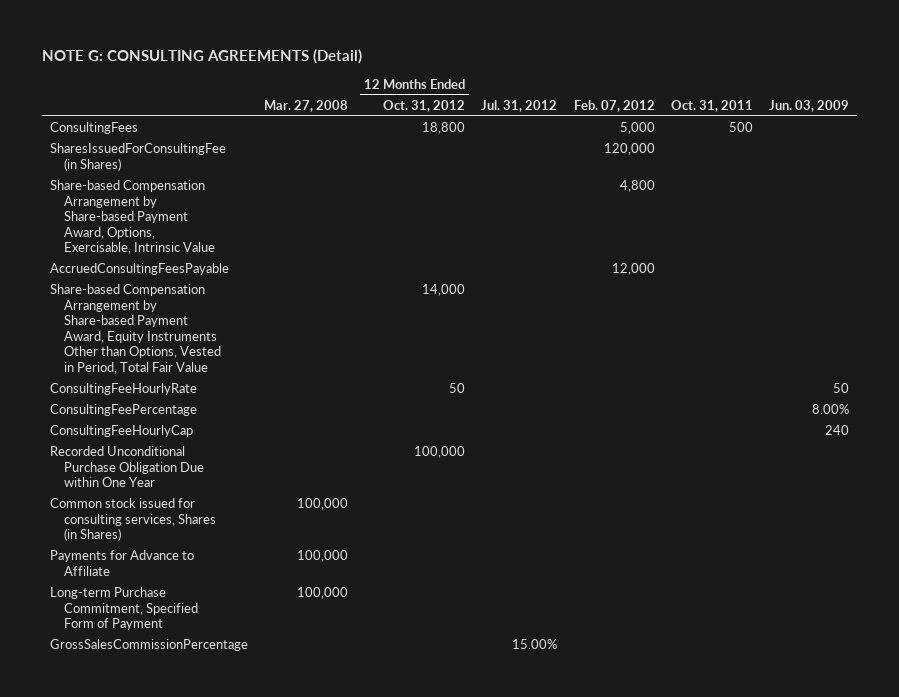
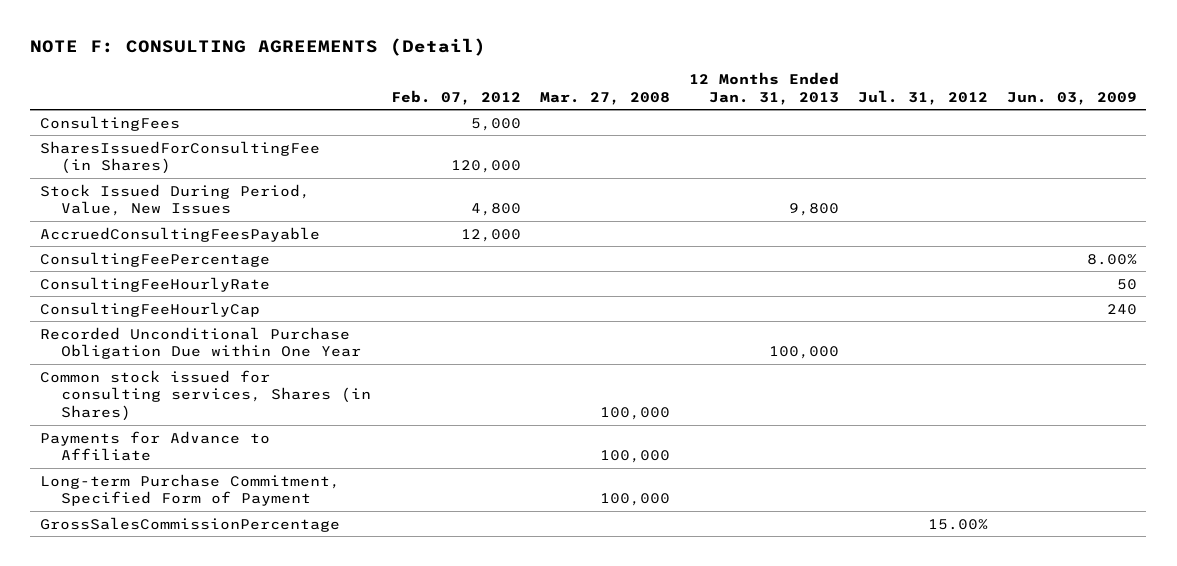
- NOTE G: CONSULTING AGREEMENTS (Detail)
+ NOTE F: CONSULTING AGREEMENTS (Detail)
- | Mar. 27, 2008 | 12 Months Ended Oct. 31, 2012 | Jul. 31, 2012 | Feb. 07, 2012 | Oct. 31, 2011 | Jun. 03, 2009
+ | Feb. 07, 2012 | Mar. 27, 2008 | 12 Months Ended Jan. 31, 2013 | Jul. 31, 2012 | Jun. 03, 2009
- Share-based Compensation Arrangement by Share-based Payment Award, Options, Exercisable, Intrinsic Value | | | | 4,800 | |
+ Stock Issued During Period, Value, New Issues | 4,800 | | 9,800 | |
- Share-based Compensation Arrangement by Share-based Payment Award, Equity Instruments Other than Options, Vested in Period, Total Fair Value | | 14,000 | | | |
moved down: ConsultingFeeHourlyRate | | | | | 50

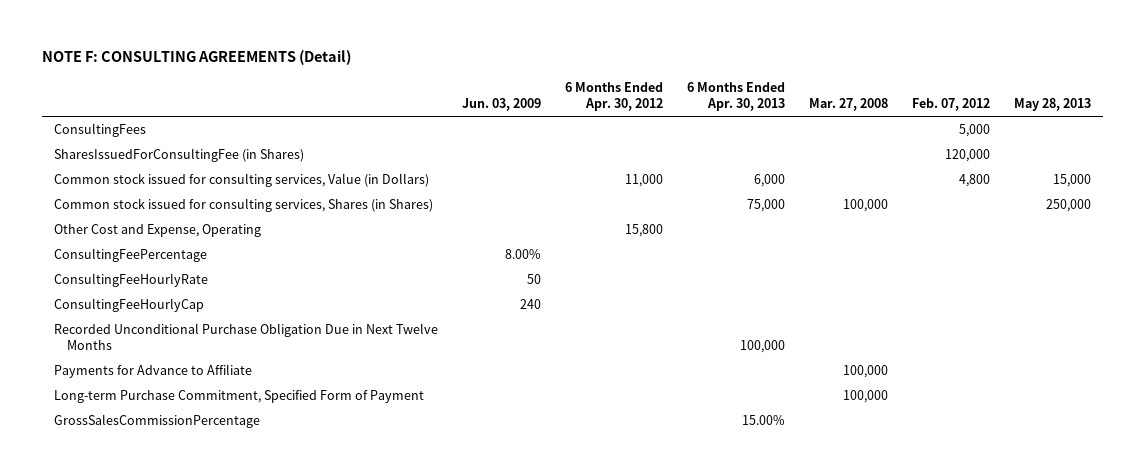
- | Feb. 07, 2012 | Mar. 27, 2008 | 12 Months Ended Jan. 31, 2013 | Jul. 31, 2012 | Jun. 03, 2009
+ | Jun. 03, 2009 | 6 Months Ended Apr. 30, 2012 | 6 Months Ended Apr. 30, 2013 | Mar. 27, 2008 | Feb. 07, 2012 | May 28, 2013
- Stock Issued During Period, Value, New Issues | 4,800 | | 9,800 | |
- AccruedConsultingFeesPayable | 12,000 | | | |
+ Common stock issued for consulting services, Value (in Dollars) | | 11,000 | 6,000 | | 4,800 | 15,000
moved up: Common stock issued for consulting services, Shares (in Shares) | | | 75,000 | 100,000 | | 250,000
+ Other Cost and Expense, Operating | | 15,800 | | | |
- Recorded Unconditional Purchase Obligation Due within One Year | | | 100,000 | |
+ Recorded Unconditional Purchase Obligation Due in Next Twelve Months | | | 100,000 | | |

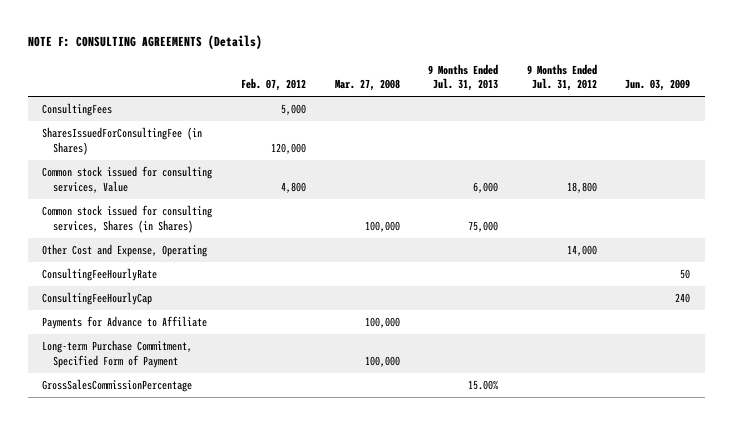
- NOTE F: CONSULTING AGREEMENTS (Detail)
+ NOTE F: CONSULTING AGREEMENTS (Details)
- | Jun. 03, 2009 | 6 Months Ended Apr. 30, 2012 | 6 Months Ended Apr. 30, 2013 | Mar. 27, 2008 | Feb. 07, 2012 | May 28, 2013
+ | Feb. 07, 2012 | Mar. 27, 2008 | 9 Months Ended Jul. 31, 2013 | 9 Months Ended Jul. 31, 2012 | Jun. 03, 2009
- Common stock issued for consulting services, Value (in Dollars) | | 11,000 | 6,000 | | 4,800 | 15,000
+ Common stock issued for consulting services, Value | 4,800 | | 6,000 | 18,800 |
- ConsultingFeePercentage | 8.00% | | | | |
- Recorded Unconditional Purchase Obligation Due in Next Twelve Months | | | 100,000 | | |

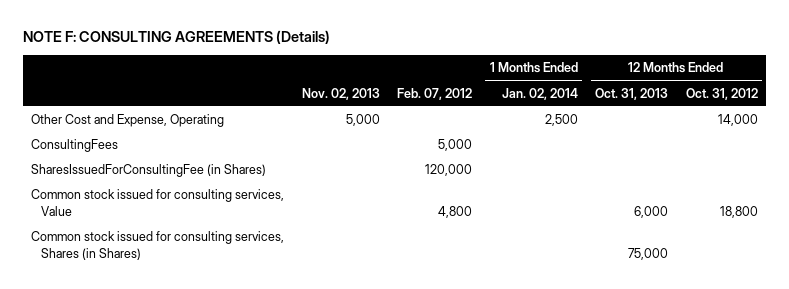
- | Feb. 07, 2012 | Mar. 27, 2008 | 9 Months Ended Jul. 31, 2013 | 9 Months Ended Jul. 31, 2012 | Jun. 03, 2009
+ | Nov. 02, 2013 | Feb. 07, 2012 | 1 Months Ended Jan. 02, 2014 | 12 Months Ended Oct. 31, 2013 | 12 Months Ended Oct. 31, 2012
moved up: Other Cost and Expense, Operating | 5,000 | | 2,500 | | 14,000
- ConsultingFeeHourlyRate | | | | | 50
- ConsultingFeeHourlyCap | | | | | 240
- Payments for Advance to Affiliate | | 100,000 | | |
- Long-term Purchase Commitment, Specified Form of Payment | | 100,000 | | |
- GrossSalesCommissionPercentage | | | 15.00% | |

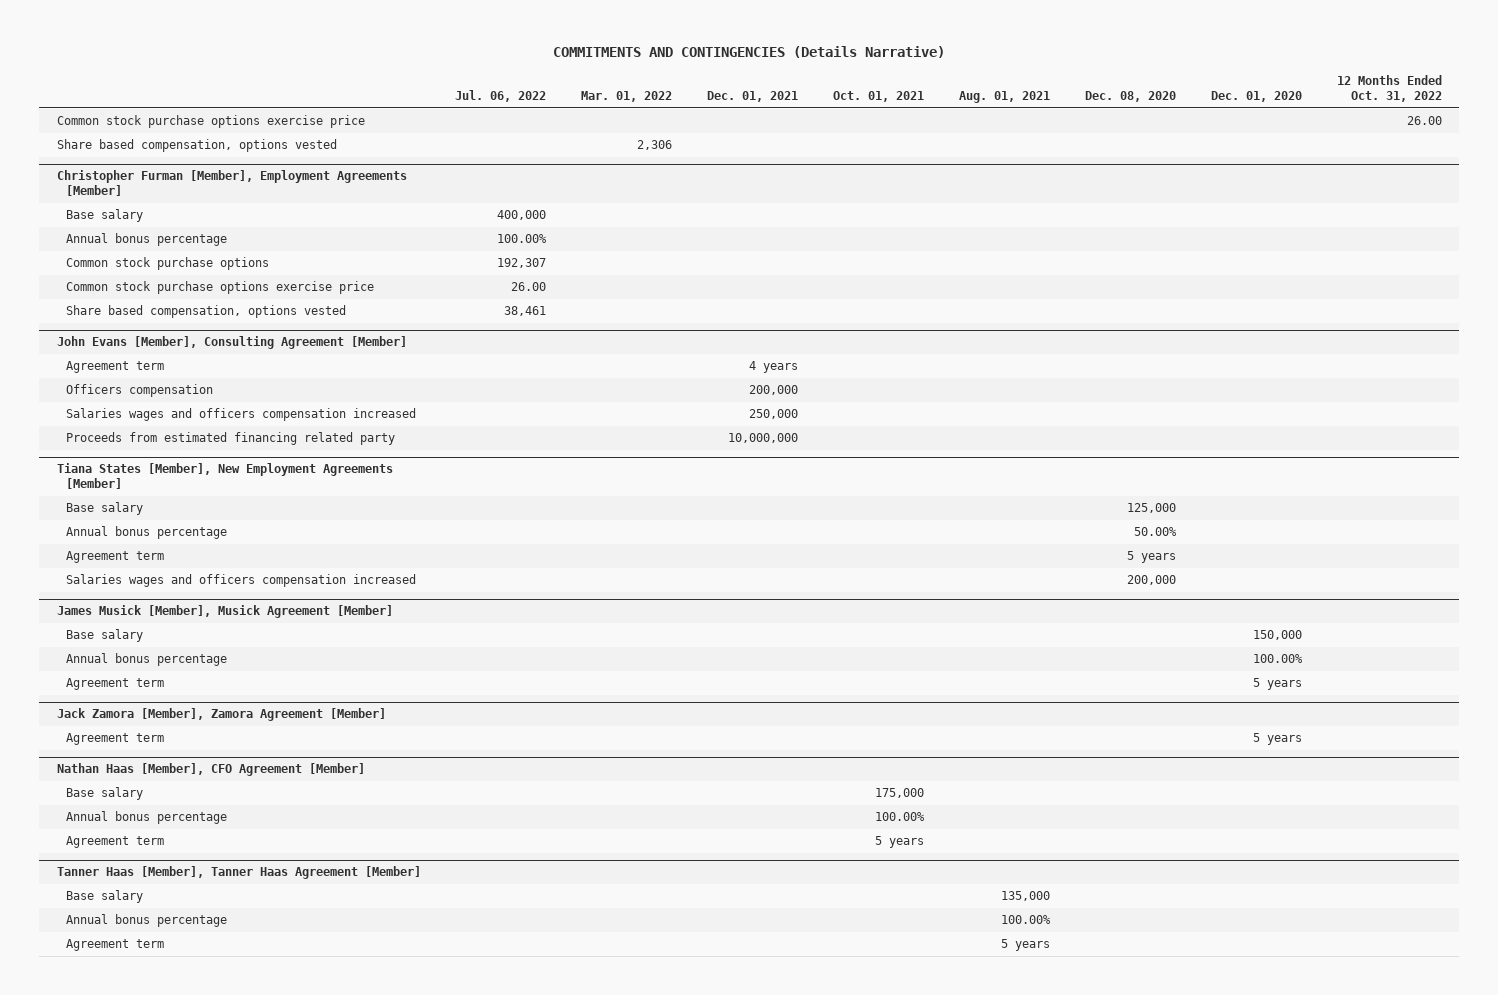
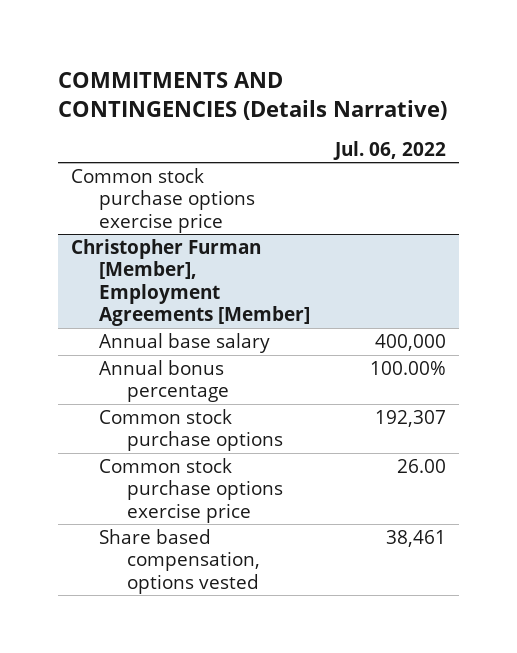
- | Jul. 06, 2022 | Mar. 01, 2022 | Dec. 01, 2021 | Oct. 01, 2021 | Aug. 01, 2021 | Dec. 08, 2020 | Dec. 01, 2020 | 12 Months Ended Oct. 31, 2022
+ | Jul. 06, 2022
- Share based compensation, options vested | | 2,306 | | | | | |
@ Christopher Furman [Member], Employment Agreements [Member]
- Base salary | 400,000 | | | | | | |
+ Annual base salary | 400,000
- John Evans [Member], Consulting Agreement [Member]
- Agreement term | | | 4 years | | | | |
- Officers compensation | | | 200,000 | | | | |
- Salaries wages and officers compensation increased | | | 250,000 | | | | |
- Proceeds from estimated financing related party | | | 10,000,000 | | | | |
- Tiana States [Member], New Employment Agreements [Member]
- Base salary | | | | | | 125,000 | |
- Annual bonus percentage | | | | | | 50.00% | |
- Agreement term | | | | | | 5 years | |
- Salaries wages and officers compensation increased | | | | | | 200,000 | |
- James Musick [Member], Musick Agreement [Member]
- Base salary | | | | | | | 150,000 |
- Annual bonus percentage | | | | | | | 100.00% |
- Agreement term | | | | | | | 5 years |
- Jack Zamora [Member], Zamora Agreement [Member]
- Agreement term | | | | | | | 5 years |
- Nathan Haas [Member], CFO Agreement [Member]
- Base salary | | | | 175,000 | | | |
- Annual bonus percentage | | | | 100.00% | | | |
- Agreement term | | | | 5 years | | | |
- Tanner Haas [Member], Tanner Haas Agreement [Member]
- Base salary | | | | | 135,000 | | |
- Annual bonus percentage | | | | | 100.00% | | |
- Agreement term | | | | | 5 years | | |

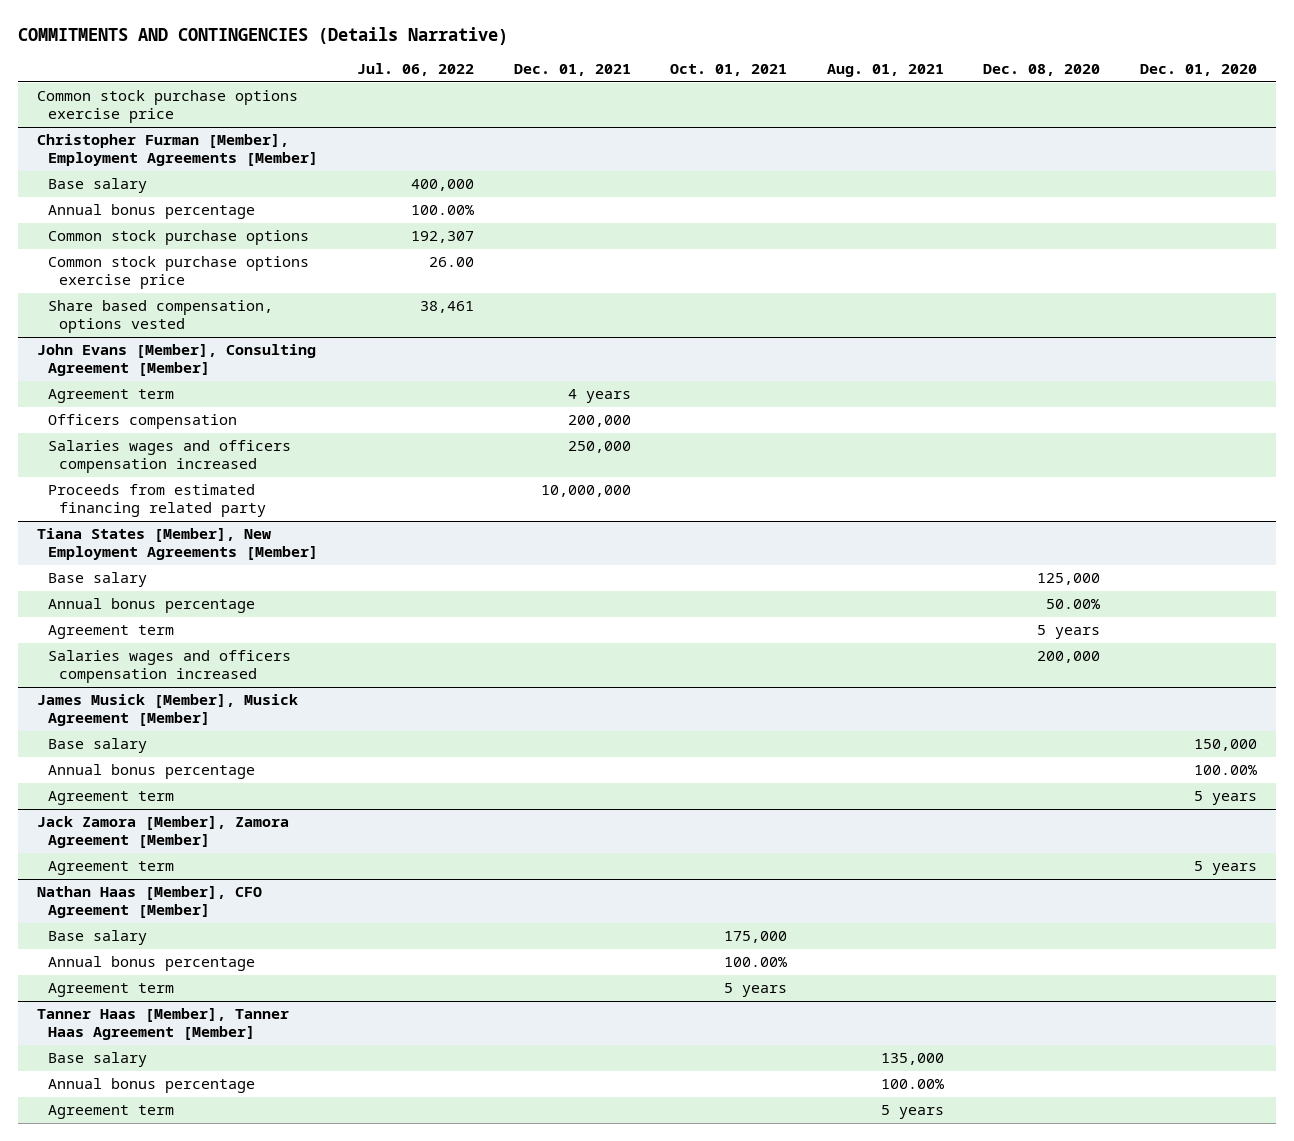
- | Jul. 06, 2022
+ | Jul. 06, 2022 | Dec. 01, 2021 | Oct. 01, 2021 | Aug. 01, 2021 | Dec. 08, 2020 | Dec. 01, 2020
@ Christopher Furman [Member], Employment Agreements [Member]
- Annual base salary | 400,000
+ Base salary | 400,000 | | | | |
+ John Evans [Member], Consulting Agreement [Member]
+ Agreement term | | 4 years | | | |
+ Officers compensation | | 200,000 | | | |
+ Salaries wages and officers compensation increased | | 250,000 | | | |
+ Proceeds from estimated financing related party | | 10,000,000 | | | |
+ Tiana States [Member], New Employment Agreements [Member]
+ Base salary | | | | | 125,000 |
+ Annual bonus percentage | | | | | 50.00% |
+ Agreement term | | | | | 5 years |
+ Salaries wages and officers compensation increased | | | | | 200,000 |
+ James Musick [Member], Musick Agreement [Member]
+ Base salary | | | | | | 150,000
+ Annual bonus percentage | | | | | | 100.00%
+ Agreement term | | | | | | 5 years
+ Jack Zamora [Member], Zamora Agreement [Member]
+ Agreement term | | | | | | 5 years
+ Nathan Haas [Member], CFO Agreement [Member]
+ Base salary | | | 175,000 | | |
+ Annual bonus percentage | | | 100.00% | | |
+ Agreement term | | | 5 years | | |
+ Tanner Haas [Member], Tanner Haas Agreement [Member]
+ Base salary | | | | 135,000 | |
+ Annual bonus percentage | | | | 100.00% | |
+ Agreement term | | | | 5 years | |

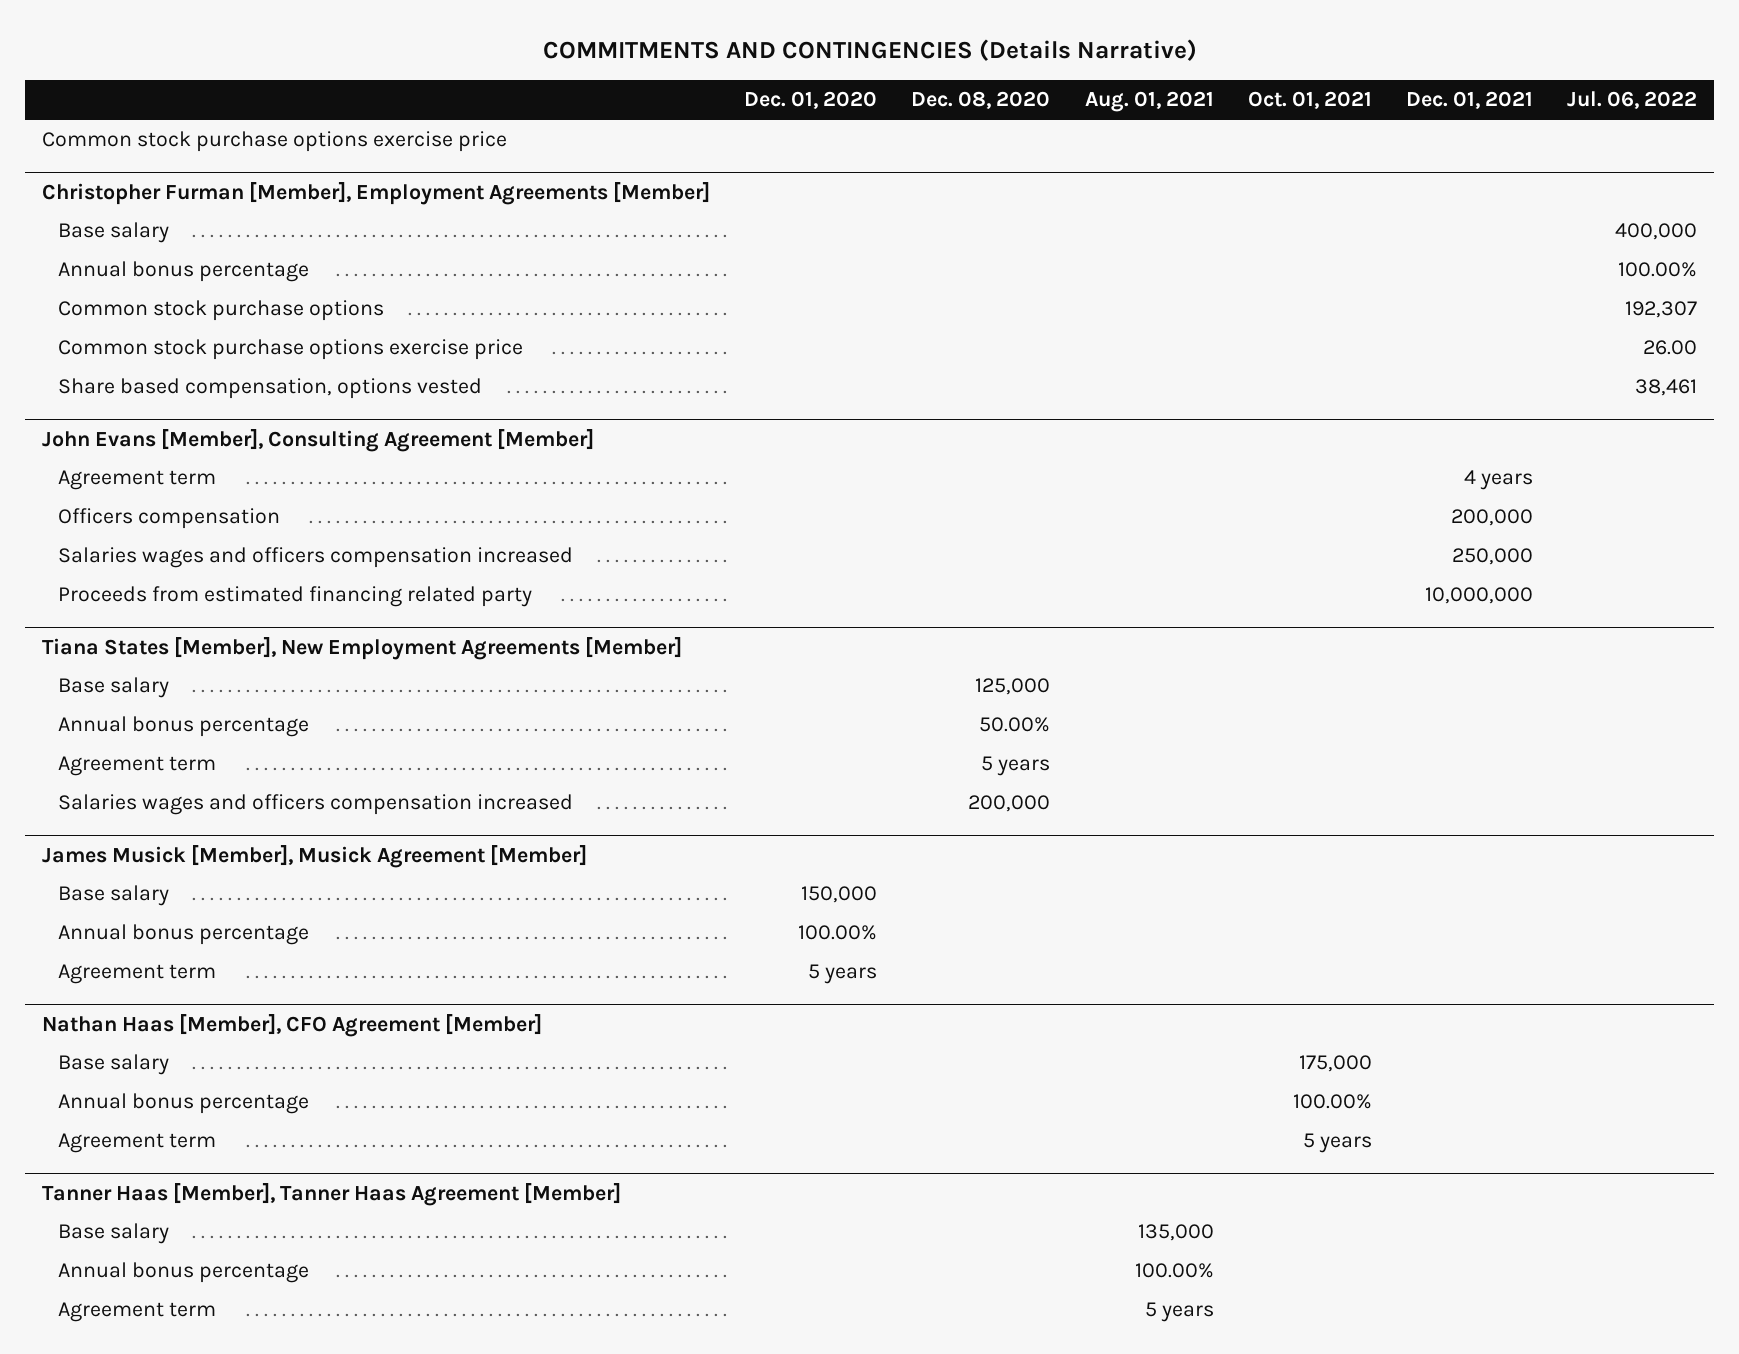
- | Jul. 06, 2022 | Dec. 01, 2021 | Oct. 01, 2021 | Aug. 01, 2021 | Dec. 08, 2020 | Dec. 01, 2020
+ | Dec. 01, 2020 | Dec. 08, 2020 | Aug. 01, 2021 | Oct. 01, 2021 | Dec. 01, 2021 | Jul. 06, 2022
- Jack Zamora [Member], Zamora Agreement [Member]
- Agreement term | | | | | | 5 years

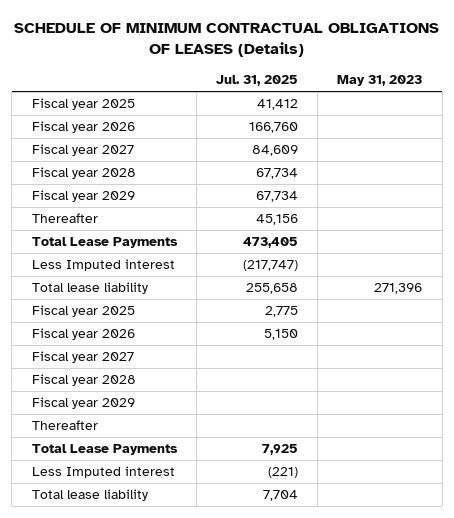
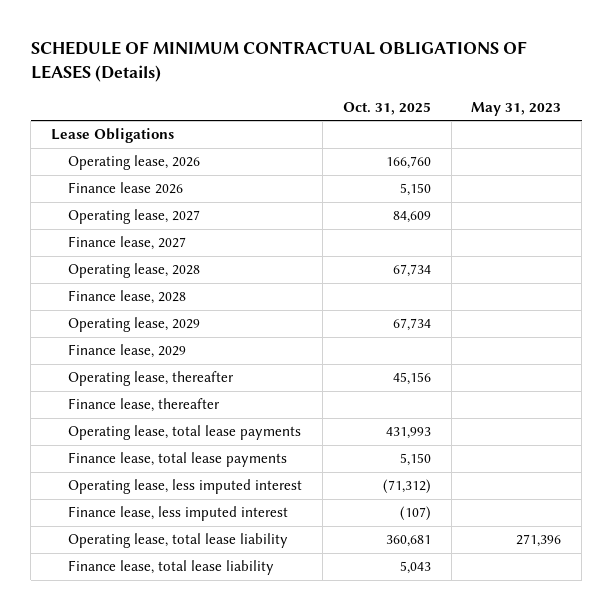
- | Jul. 31, 2025 | May 31, 2023
+ | Oct. 31, 2025 | May 31, 2023
- Fiscal year 2025 | 41,412 |
- Fiscal year 2026 | 166,760 |
- Fiscal year 2027 | 84,609 |
- Fiscal year 2028 | 67,734 |
- Fiscal year 2029 | 67,734 |
- Thereafter | 45,156 |
- Total Lease Payments | 473,405 |
- Less Imputed interest | (217,747) |
- Total lease liability | 255,658 | 271,396
- Fiscal year 2025 | 2,775 |
- Fiscal year 2026 | 5,150 |
- Fiscal year 2027
- Fiscal year 2028
- Fiscal year 2029
- Thereafter
- Total Lease Payments | 7,925 |
- Less Imputed interest | (221) |
- Total lease liability | 7,704 |
+ Lease Obligations
+ Operating lease, 2026 | 166,760 |
+ Finance lease 2026 | 5,150 |
+ Operating lease, 2027 | 84,609 |
+ Finance lease, 2027
+ Operating lease, 2028 | 67,734 |
+ Finance lease, 2028
+ Operating lease, 2029 | 67,734 |
+ Finance lease, 2029
+ Operating lease, thereafter | 45,156 |
+ Finance lease, thereafter
+ Operating lease, total lease payments | 431,993 |
+ Finance lease, total lease payments | 5,150 |
+ Operating lease, less imputed interest | (71,312) |
+ Finance lease, less imputed interest | (107) |
+ Operating lease, total lease liability | 360,681 | 271,396
+ Finance lease, total lease liability | 5,043 |

